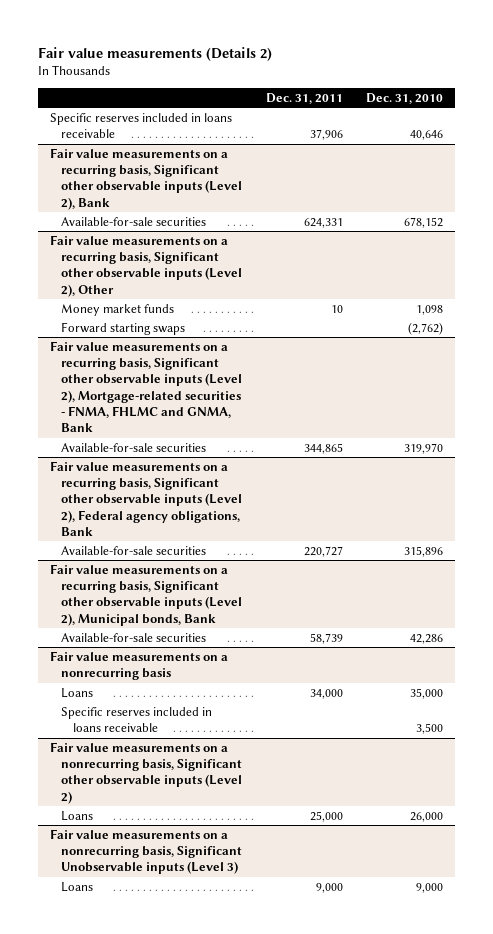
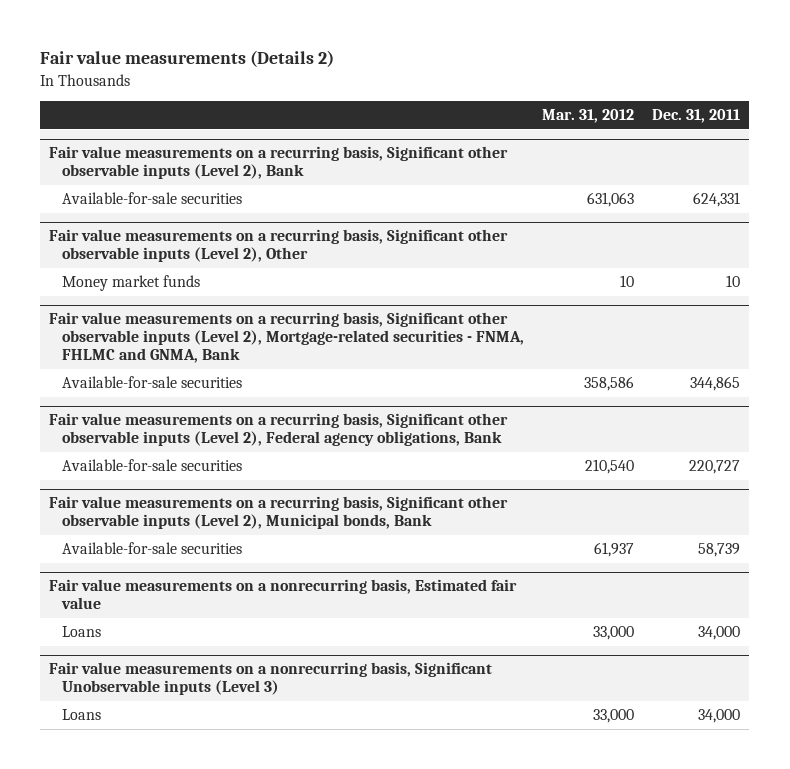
- | Dec. 31, 2011 | Dec. 31, 2010
+ | Mar. 31, 2012 | Dec. 31, 2011
- Specific reserves included in loans receivable | 37,906 | 40,646
@ Fair value measurements on a recurring basis, Significant other observable inputs (Level 2), Other
- Forward starting swaps | | (2,762)
- Fair value measurements on a nonrecurring basis
+ Fair value measurements on a nonrecurring basis, Estimated fair value
- Specific reserves included in loans receivable | | 3,500
- Fair value measurements on a nonrecurring basis, Significant other observable inputs (Level 2)
- Loans | 25,000 | 26,000
@ Fair value measurements on a nonrecurring basis, Significant Unobservable inputs (Level 3)
- Loans | 9,000 | 9,000
+ Loans | 33,000 | 34,000

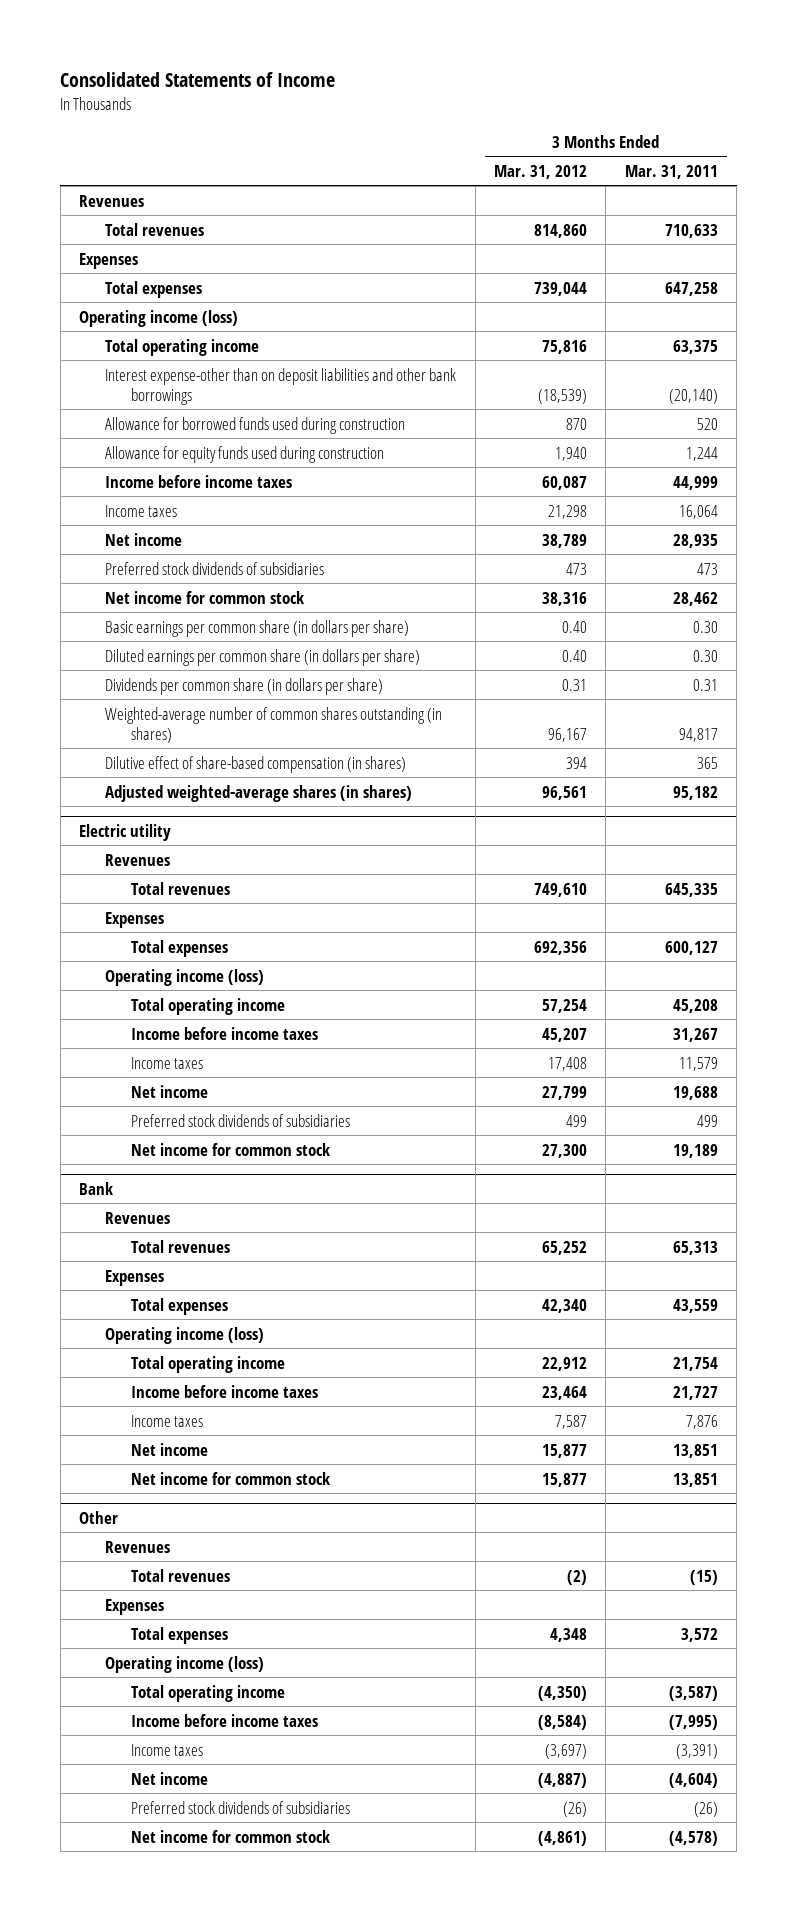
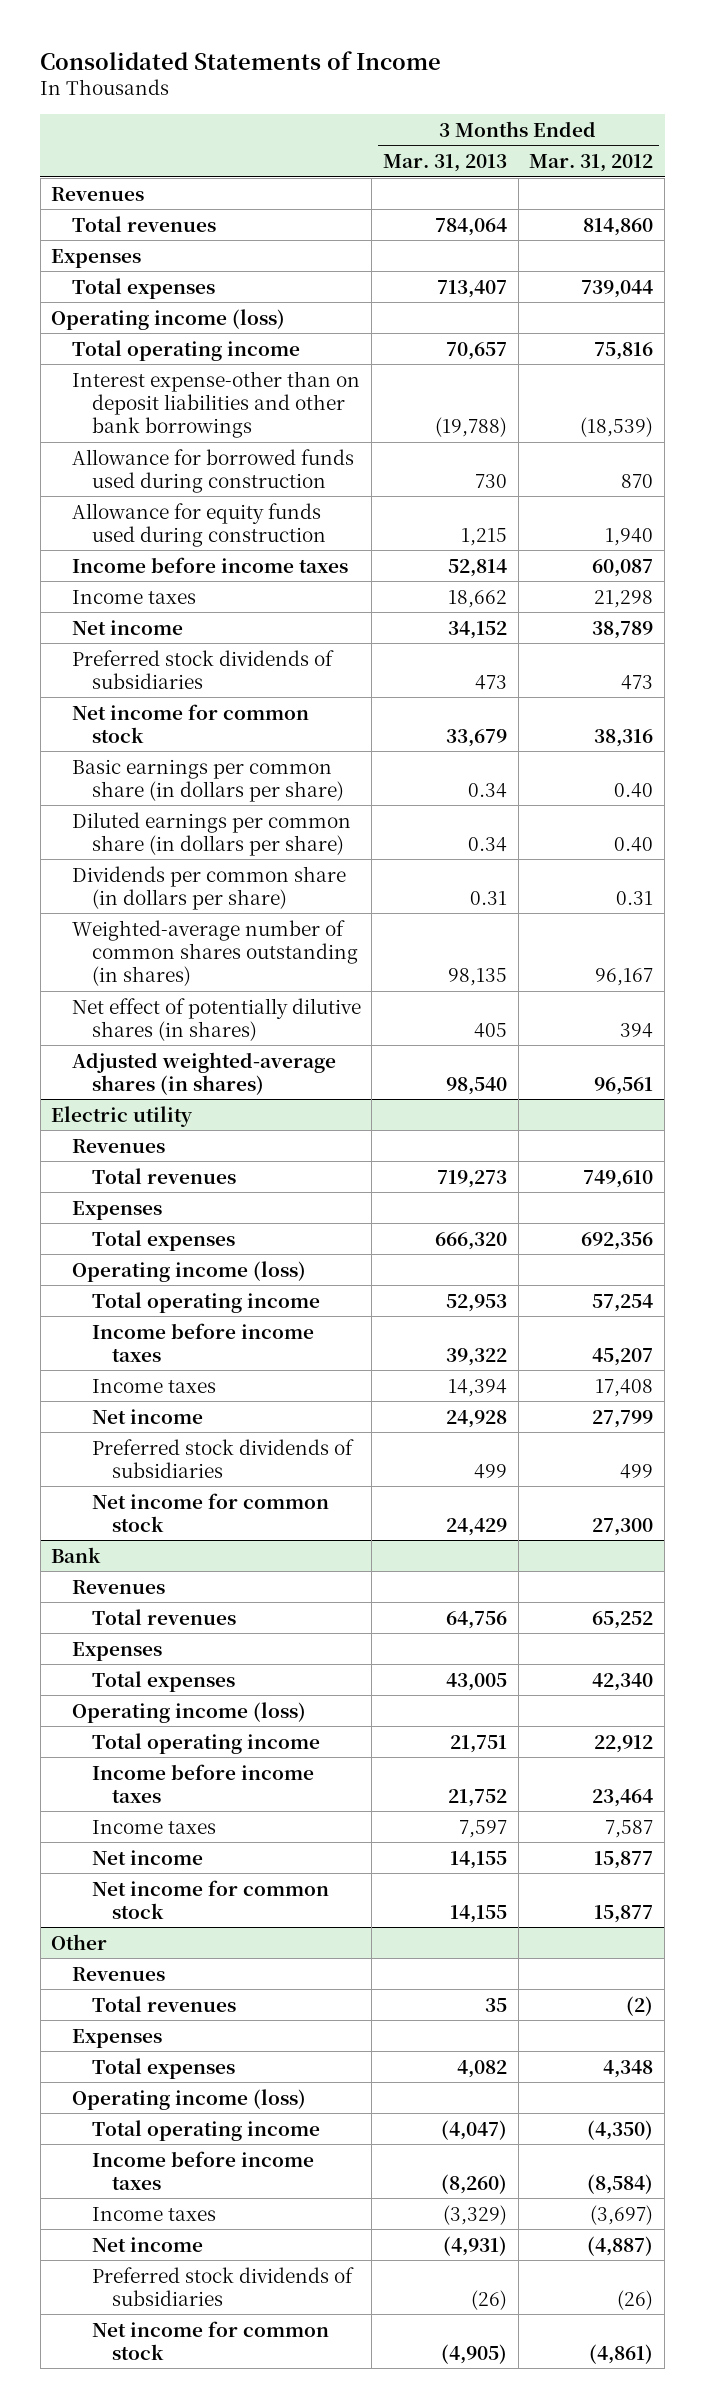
- | 3 Months Ended Mar. 31, 2012 | 3 Months Ended Mar. 31, 2011
+ | 3 Months Ended Mar. 31, 2013 | 3 Months Ended Mar. 31, 2012
- Dilutive effect of share-based compensation (in shares) | 394 | 365
+ Net effect of potentially dilutive shares (in shares) | 405 | 394

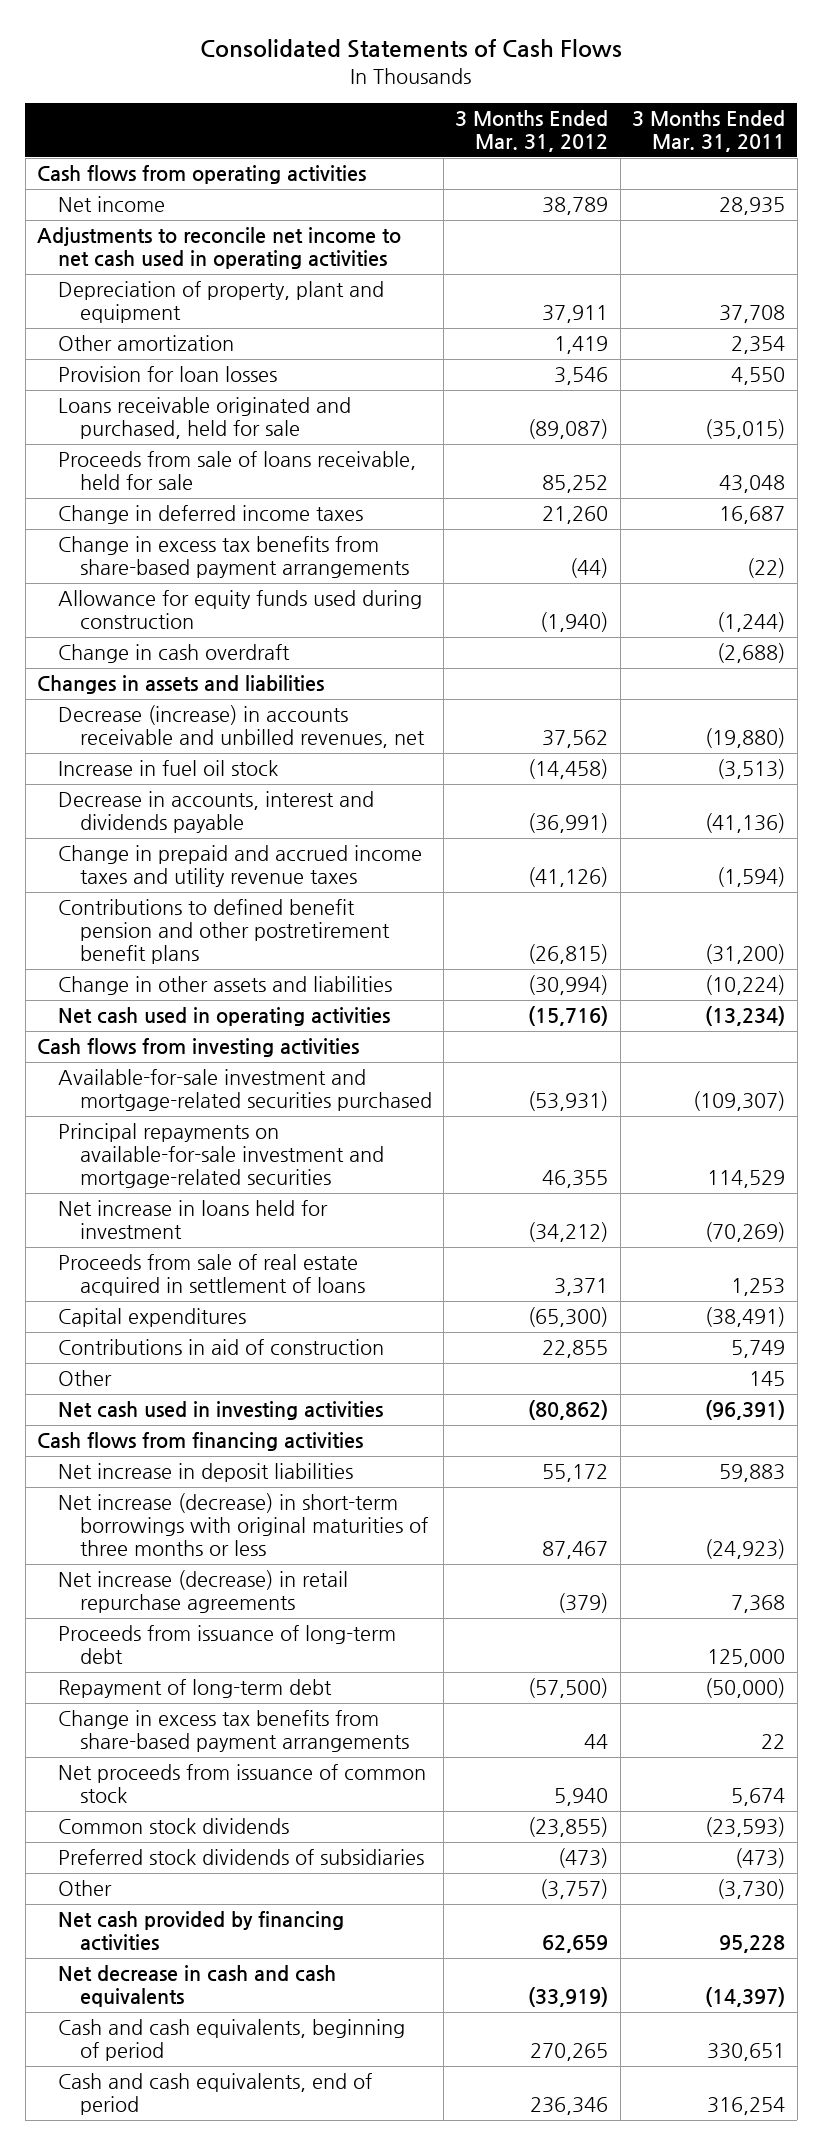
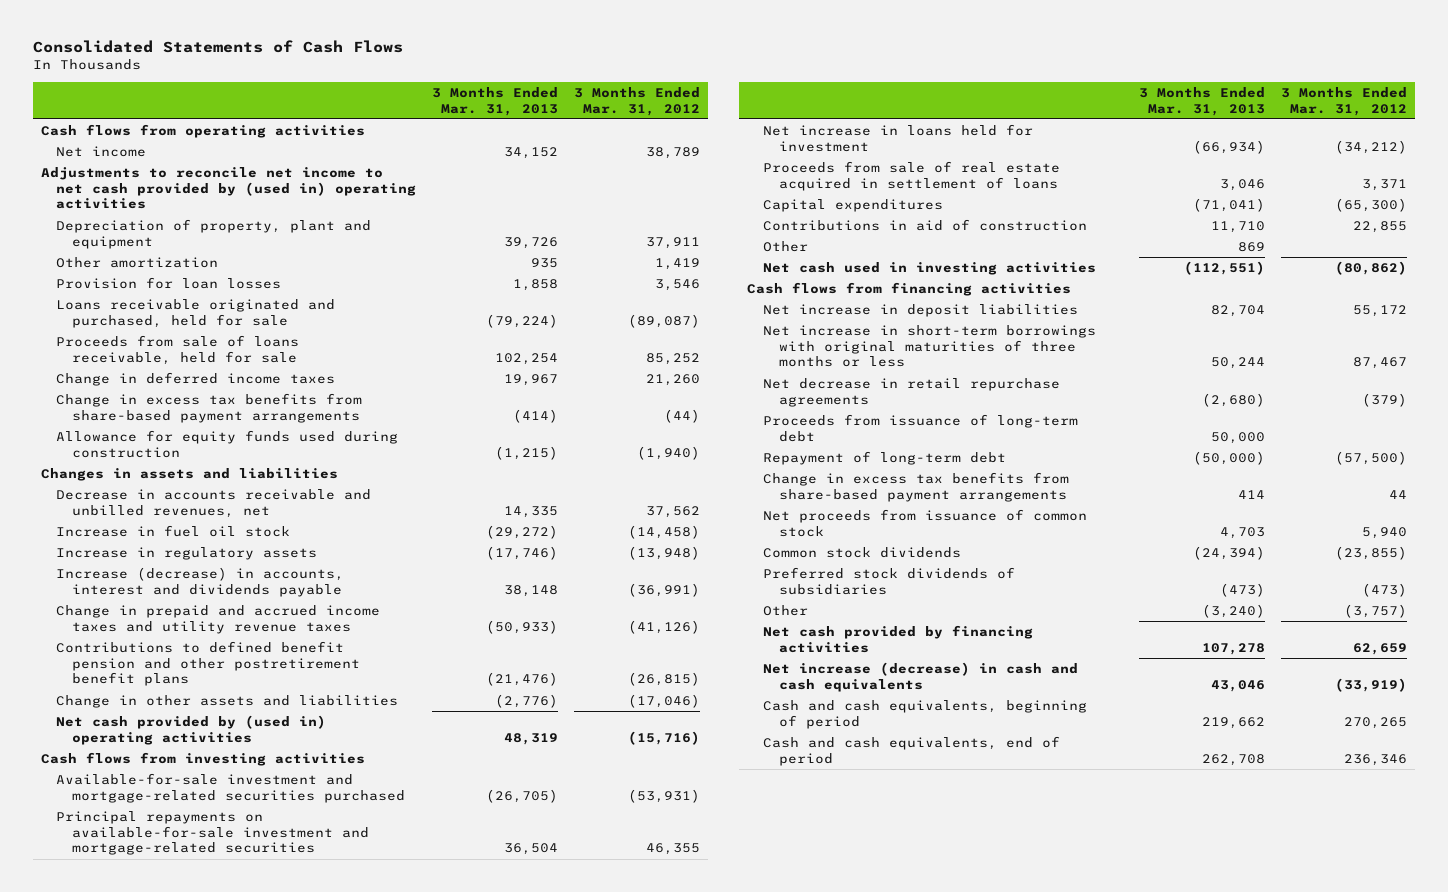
- | 3 Months Ended Mar. 31, 2012 | 3 Months Ended Mar. 31, 2011
+ | 3 Months Ended Mar. 31, 2013 | 3 Months Ended Mar. 31, 2012
- Adjustments to reconcile net income to net cash used in operating activities
+ Adjustments to reconcile net income to net cash provided by (used in) operating activities
- Change in cash overdraft | | (2,688)
- Decrease (increase) in accounts receivable and unbilled revenues, net | 37,562 | (19,880)
+ Decrease in accounts receivable and unbilled revenues, net | 14,335 | 37,562
- Decrease in accounts, interest and dividends payable | (36,991) | (41,136)
+ Increase in regulatory assets | (17,746) | (13,948)
+ Increase (decrease) in accounts, interest and dividends payable | 38,148 | (36,991)
- Change in other assets and liabilities | (30,994) | (10,224)
- Net cash used in operating activities | (15,716) | (13,234)
+ Change in other assets and liabilities | (2,776) | (17,046)
+ Net cash provided by (used in) operating activities | 48,319 | (15,716)
- Net increase (decrease) in short-term borrowings with original maturities of three months or less | 87,467 | (24,923)
- Net increase (decrease) in retail repurchase agreements | (379) | 7,368
+ Net increase in short-term borrowings with original maturities of three months or less | 50,244 | 87,467
+ Net decrease in retail repurchase agreements | (2,680) | (379)
- Net decrease in cash and cash equivalents | (33,919) | (14,397)
+ Net increase (decrease) in cash and cash equivalents | 43,046 | (33,919)

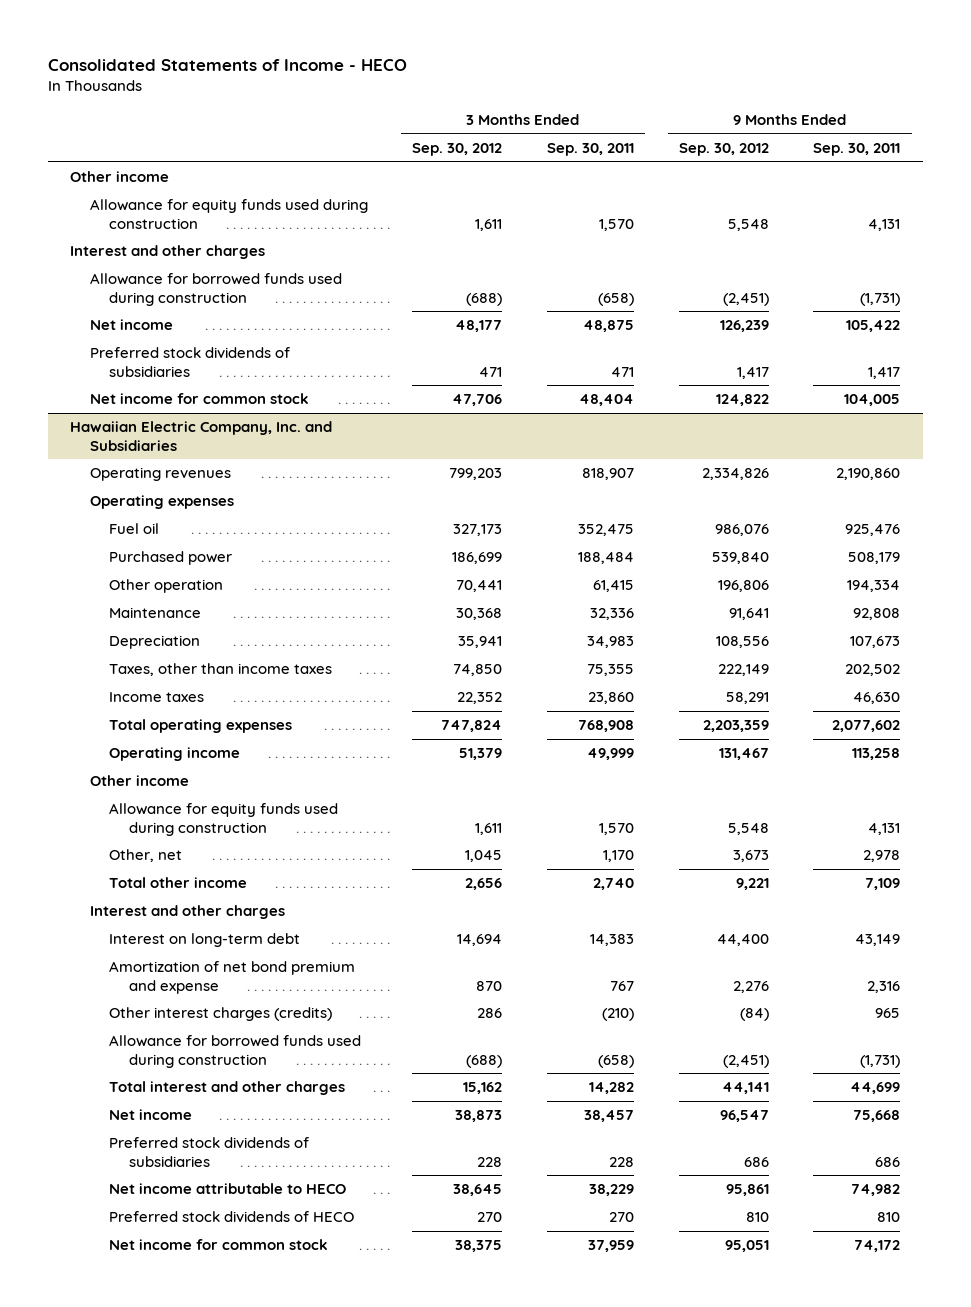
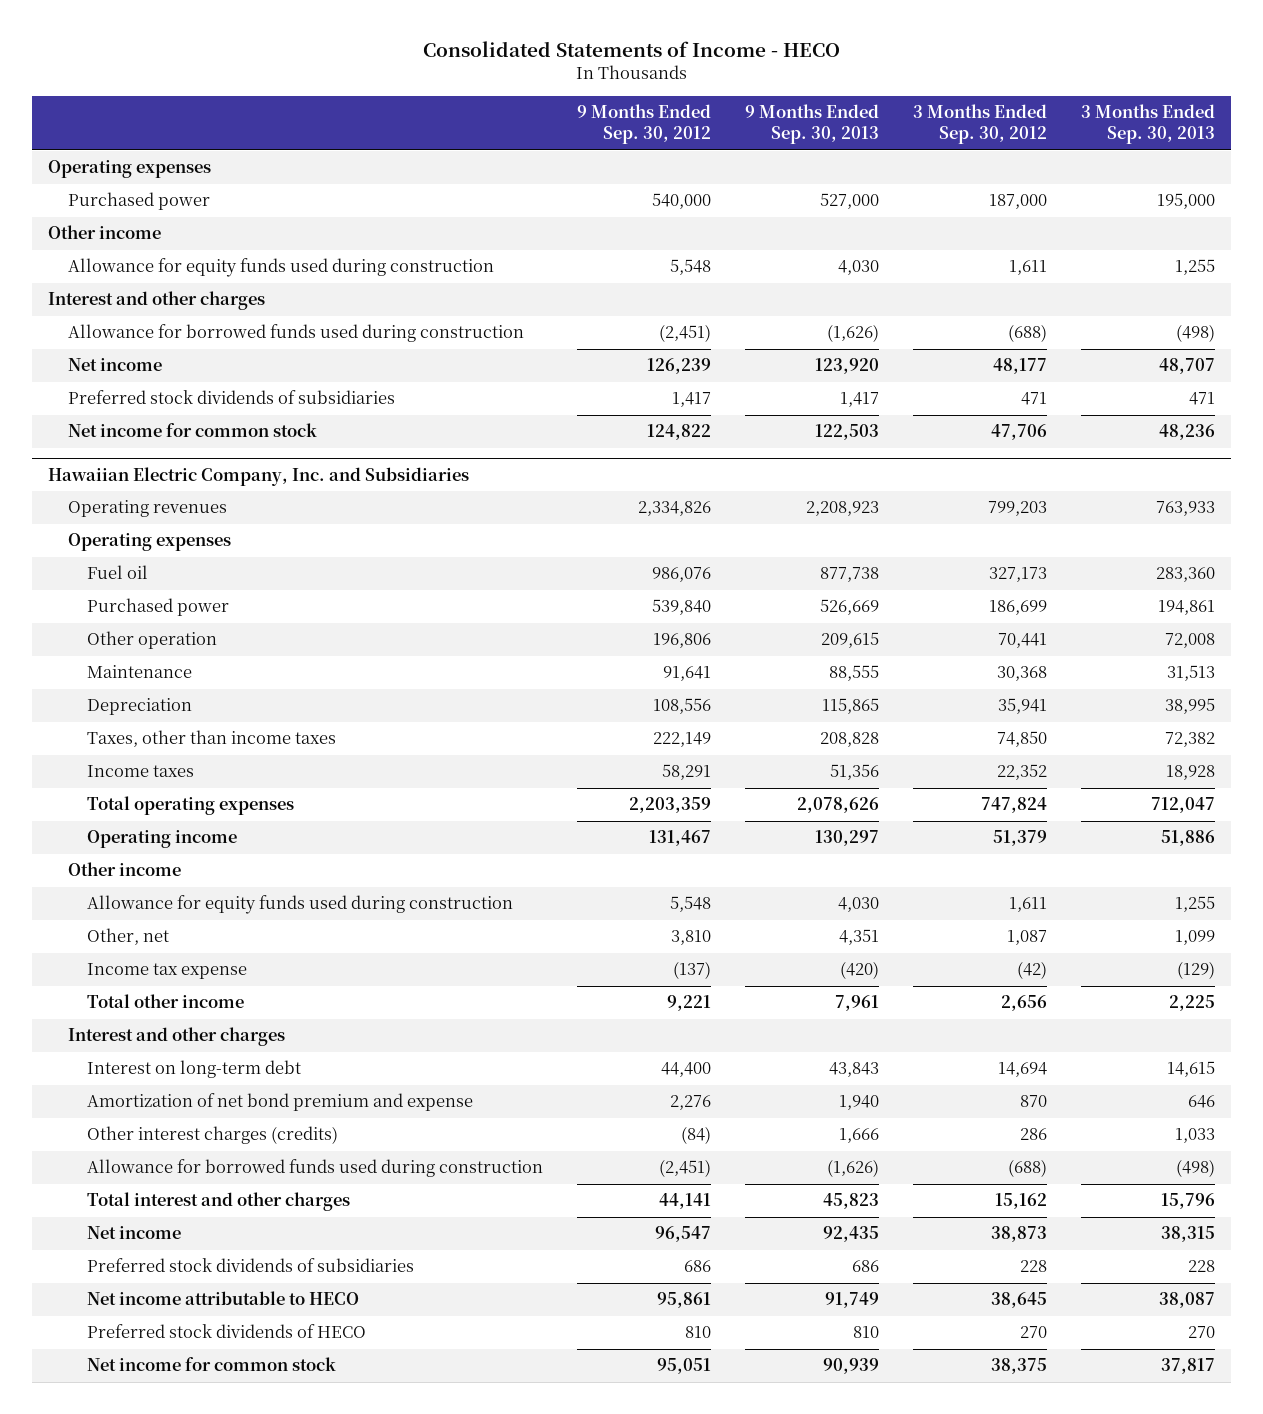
- | 3 Months Ended Sep. 30, 2012 | 3 Months Ended Sep. 30, 2011 | 9 Months Ended Sep. 30, 2012 | 9 Months Ended Sep. 30, 2011
+ | 9 Months Ended Sep. 30, 2012 | 9 Months Ended Sep. 30, 2013 | 3 Months Ended Sep. 30, 2012 | 3 Months Ended Sep. 30, 2013
+ Operating expenses
+ Purchased power | 540,000 | 527,000 | 187,000 | 195,000
@ Hawaiian Electric Company, Inc. and Subsidiaries
- Other, net | 1,045 | 1,170 | 3,673 | 2,978
+ Other, net | 3,810 | 4,351 | 1,087 | 1,099
+ Income tax expense | (137) | (420) | (42) | (129)

